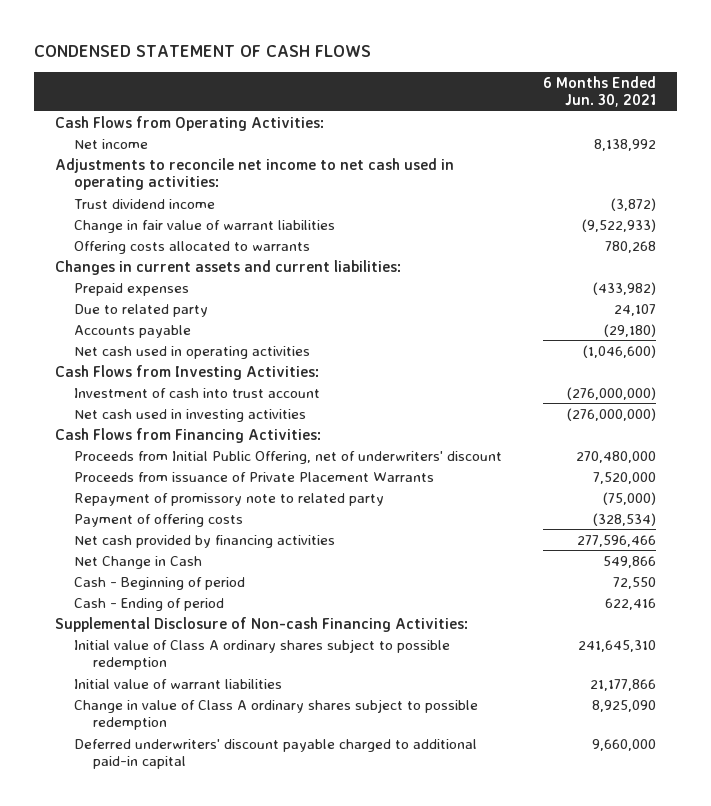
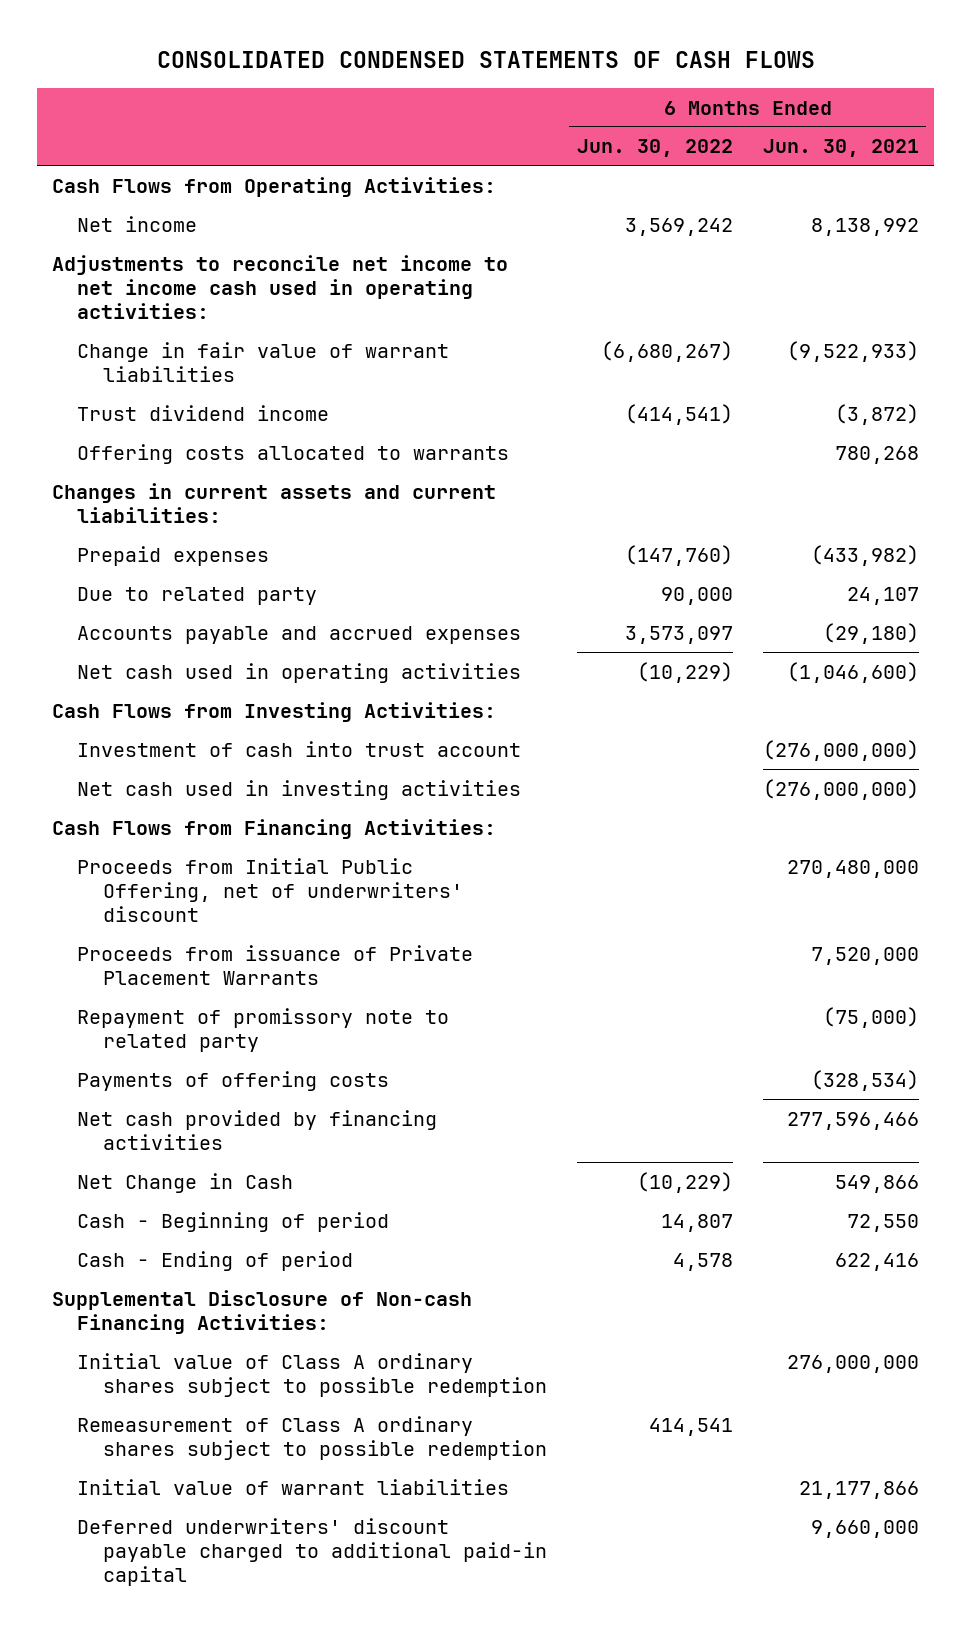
- CONDENSED STATEMENT OF CASH FLOWS
+ CONSOLIDATED CONDENSED STATEMENTS OF CASH FLOWS
- | 6 Months Ended Jun. 30, 2021
+ | 6 Months Ended Jun. 30, 2022 | 6 Months Ended Jun. 30, 2021
- Adjustments to reconcile net income to net cash used in operating activities:
+ Adjustments to reconcile net income to net income cash used in operating activities:
moved down: Trust dividend income | (414,541) | (3,872)
- Accounts payable | (29,180)
+ Accounts payable and accrued expenses | 3,573,097 | (29,180)
- Payment of offering costs | (328,534)
+ Payments of offering costs | | (328,534)
- Initial value of Class A ordinary shares subject to possible redemption | 241,645,310
+ Initial value of Class A ordinary shares subject to possible redemption | | 276,000,000
+ Remeasurement of Class A ordinary shares subject to possible redemption | 414,541 |
- Change in value of Class A ordinary shares subject to possible redemption | 8,925,090

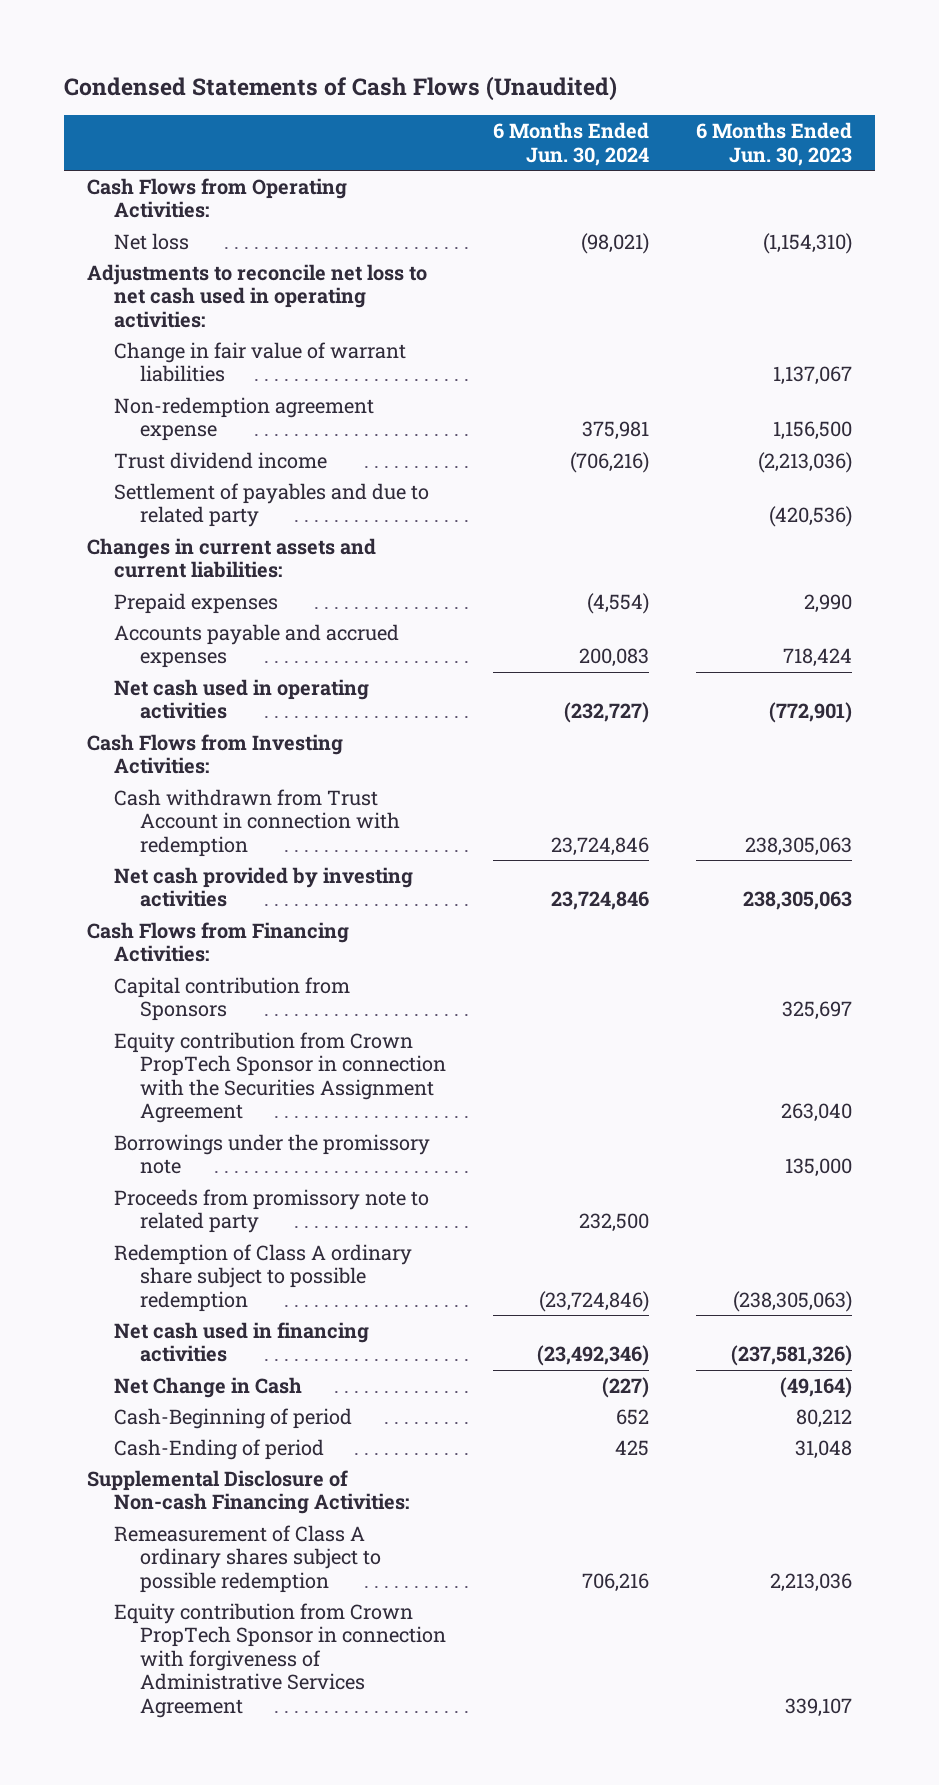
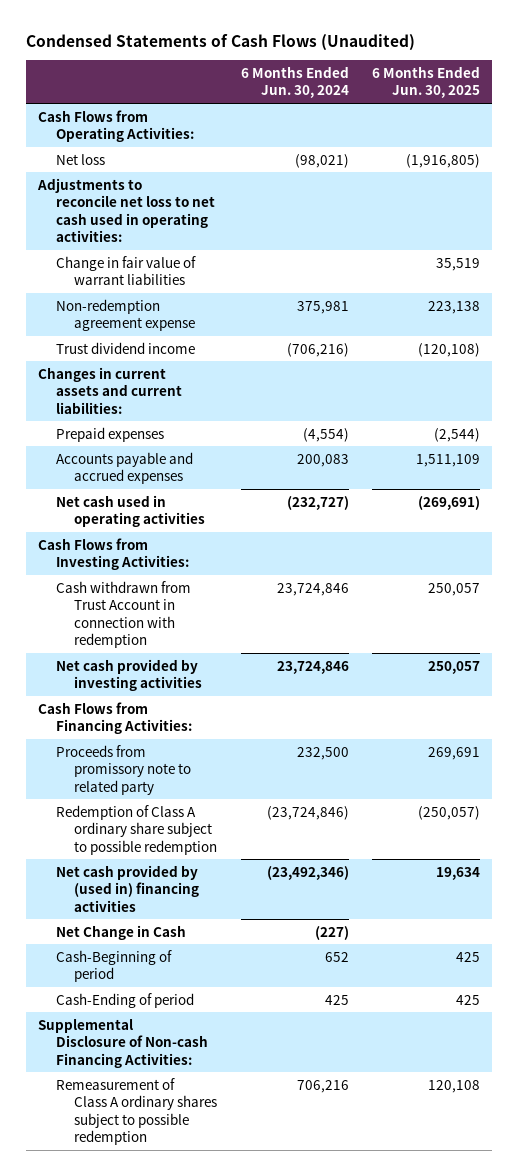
- | 6 Months Ended Jun. 30, 2024 | 6 Months Ended Jun. 30, 2023
+ | 6 Months Ended Jun. 30, 2024 | 6 Months Ended Jun. 30, 2025
- Settlement of payables and due to related party | | (420,536)
- Capital contribution from Sponsors | | 325,697
- Equity contribution from Crown PropTech Sponsor in connection with the Securities Assignment Agreement | | 263,040
- Borrowings under the promissory note | | 135,000
- Net cash used in financing activities | (23,492,346) | (237,581,326)
+ Net cash provided by (used in) financing activities | (23,492,346) | 19,634
- Equity contribution from Crown PropTech Sponsor in connection with forgiveness of Administrative Services Agreement | | 339,107

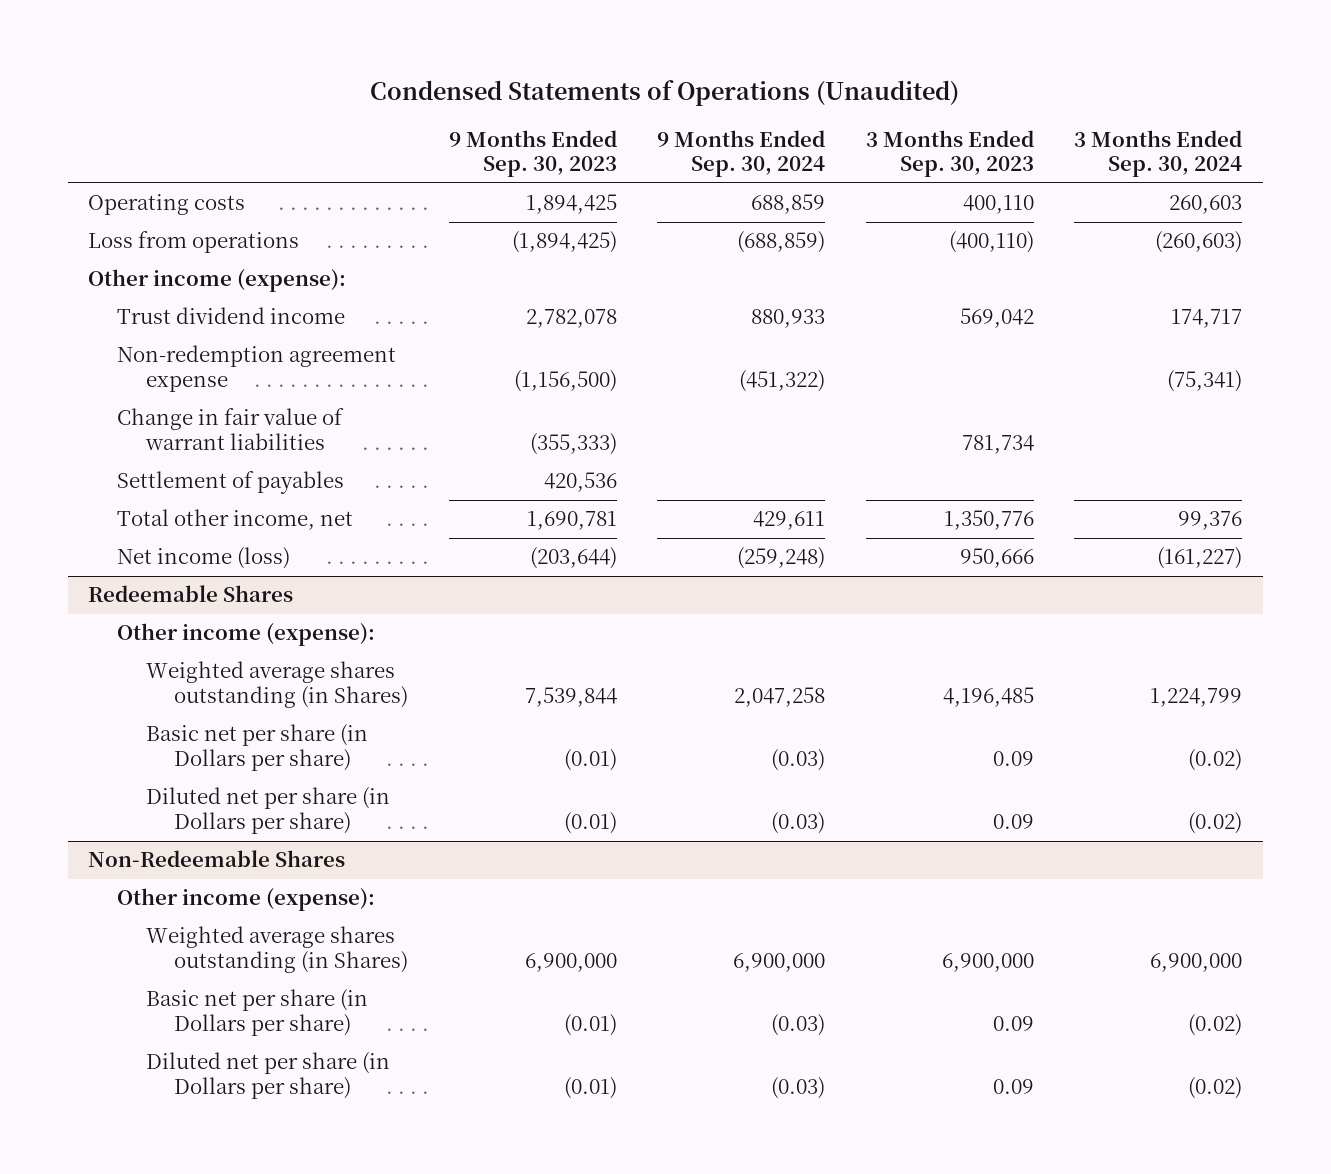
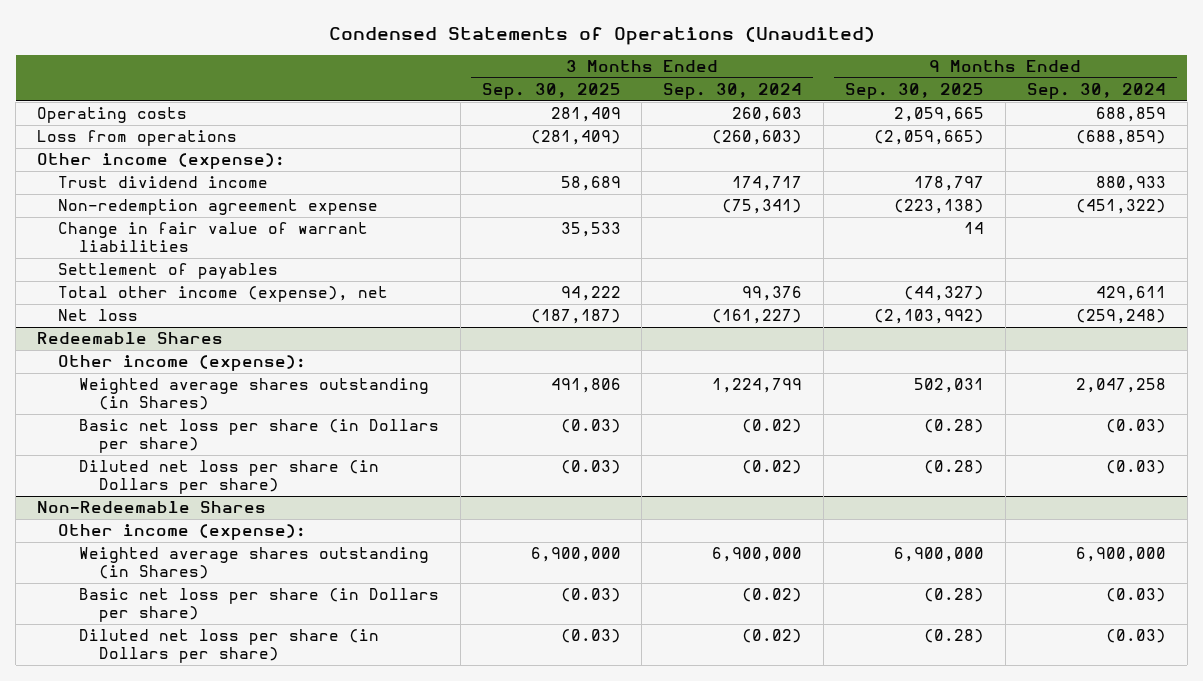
- | 9 Months Ended Sep. 30, 2023 | 9 Months Ended Sep. 30, 2024 | 3 Months Ended Sep. 30, 2023 | 3 Months Ended Sep. 30, 2024
+ | 3 Months Ended Sep. 30, 2025 | 3 Months Ended Sep. 30, 2024 | 9 Months Ended Sep. 30, 2025 | 9 Months Ended Sep. 30, 2024
- Total other income, net | 1,690,781 | 429,611 | 1,350,776 | 99,376
- Net income (loss) | (203,644) | (259,248) | 950,666 | (161,227)
+ Total other income (expense), net | 94,222 | 99,376 | (44,327) | 429,611
+ Net loss | (187,187) | (161,227) | (2,103,992) | (259,248)
@ Redeemable Shares
- Basic net per share (in Dollars per share) | (0.01) | (0.03) | 0.09 | (0.02)
- Diluted net per share (in Dollars per share) | (0.01) | (0.03) | 0.09 | (0.02)
+ Basic net loss per share (in Dollars per share) | (0.03) | (0.02) | (0.28) | (0.03)
+ Diluted net loss per share (in Dollars per share) | (0.03) | (0.02) | (0.28) | (0.03)
@ Non-Redeemable Shares
- Basic net per share (in Dollars per share) | (0.01) | (0.03) | 0.09 | (0.02)
- Diluted net per share (in Dollars per share) | (0.01) | (0.03) | 0.09 | (0.02)
+ Basic net loss per share (in Dollars per share) | (0.03) | (0.02) | (0.28) | (0.03)
+ Diluted net loss per share (in Dollars per share) | (0.03) | (0.02) | (0.28) | (0.03)

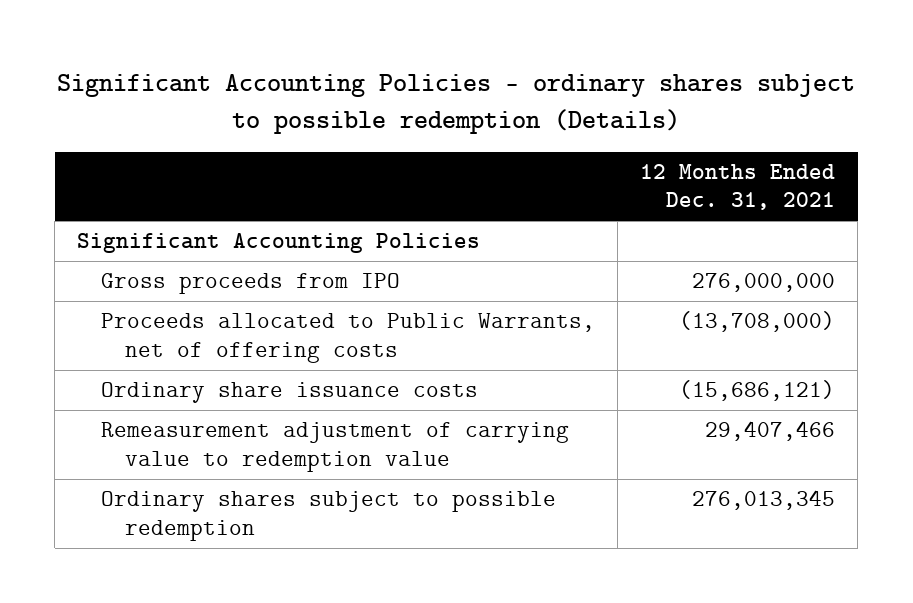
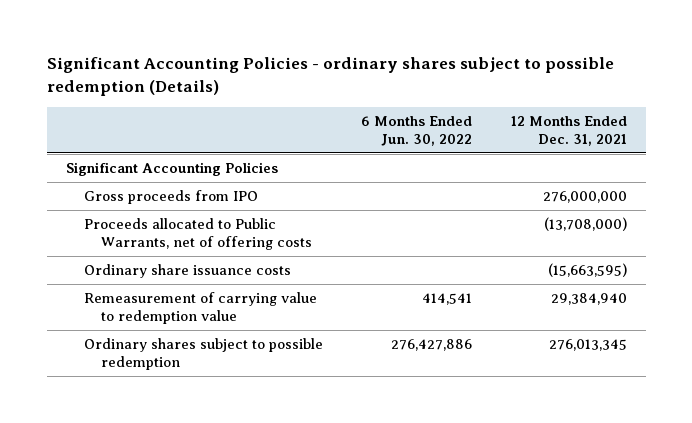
- | 12 Months Ended Dec. 31, 2021
+ | 6 Months Ended Jun. 30, 2022 | 12 Months Ended Dec. 31, 2021
- Ordinary share issuance costs | (15,686,121)
- Remeasurement adjustment of carrying value to redemption value | 29,407,466
+ Ordinary share issuance costs | | (15,663,595)
+ Remeasurement of carrying value to redemption value | 414,541 | 29,384,940

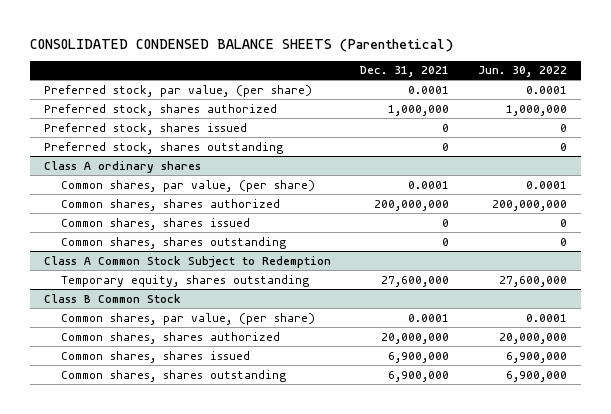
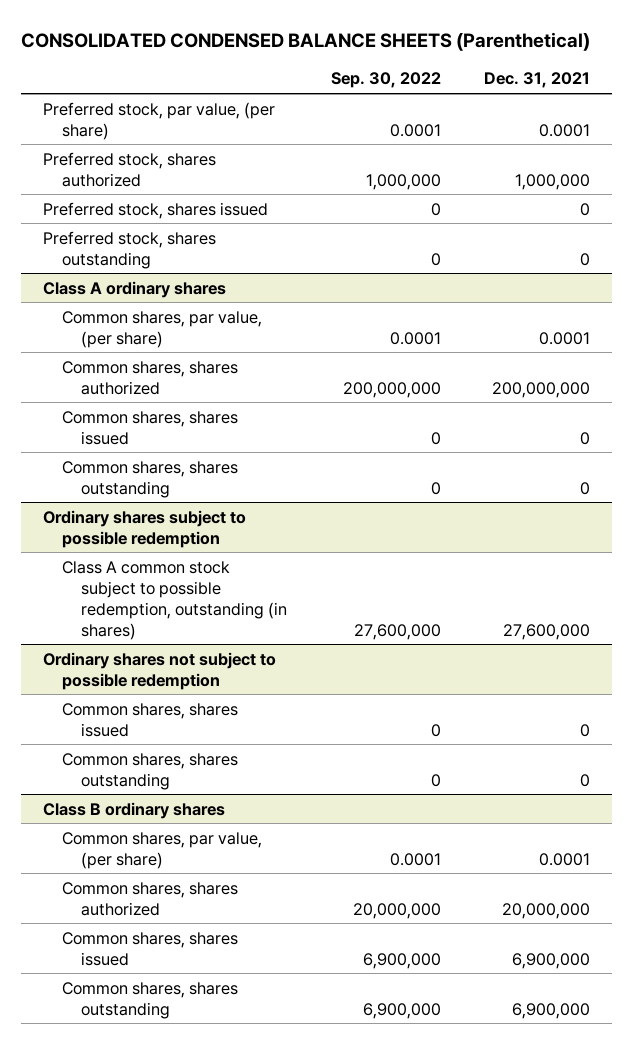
- | Dec. 31, 2021 | Jun. 30, 2022
+ | Sep. 30, 2022 | Dec. 31, 2021
- Class A Common Stock Subject to Redemption
- Temporary equity, shares outstanding | 27,600,000 | 27,600,000
- Class B Common Stock
+ Ordinary shares subject to possible redemption
+ Class A common stock subject to possible redemption, outstanding (in shares) | 27,600,000 | 27,600,000
+ Ordinary shares not subject to possible redemption
+ Common shares, shares issued | 0 | 0
+ Common shares, shares outstanding | 0 | 0
+ Class B ordinary shares

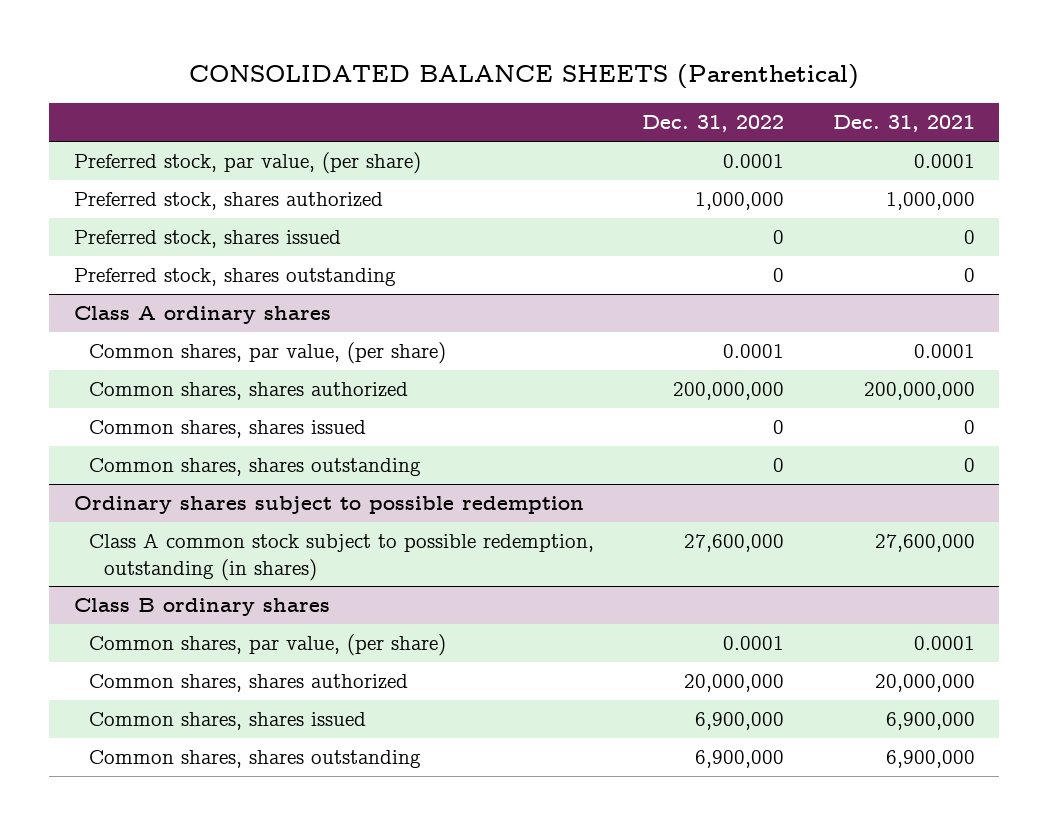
- CONSOLIDATED CONDENSED BALANCE SHEETS (Parenthetical)
+ CONSOLIDATED BALANCE SHEETS (Parenthetical)
- | Sep. 30, 2022 | Dec. 31, 2021
+ | Dec. 31, 2022 | Dec. 31, 2021
- Ordinary shares not subject to possible redemption
- Common shares, shares issued | 0 | 0
- Common shares, shares outstanding | 0 | 0

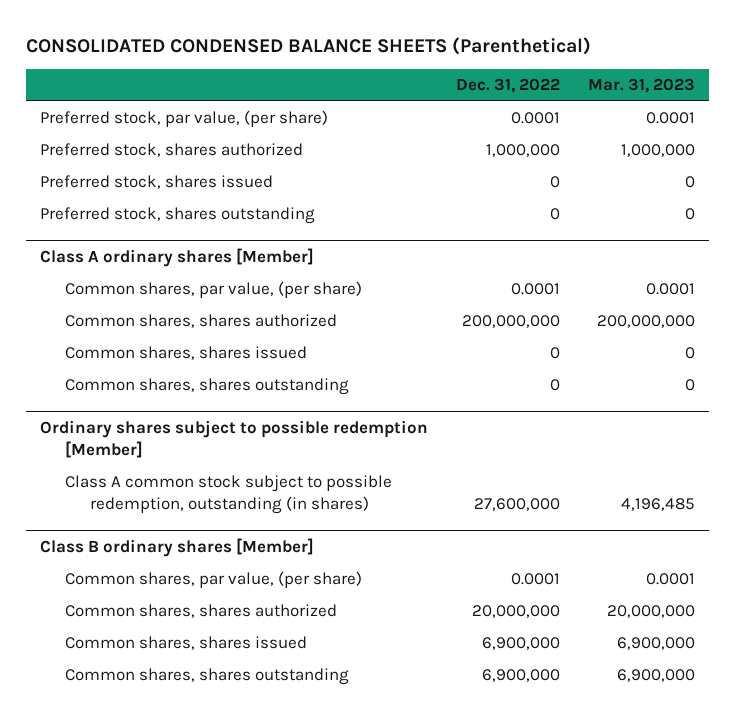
- CONSOLIDATED BALANCE SHEETS (Parenthetical)
+ CONSOLIDATED CONDENSED BALANCE SHEETS (Parenthetical)
- | Dec. 31, 2022 | Dec. 31, 2021
+ | Dec. 31, 2022 | Mar. 31, 2023
- Class A ordinary shares
+ Class A ordinary shares [Member]
- Ordinary shares subject to possible redemption
+ Ordinary shares subject to possible redemption [Member]
- Class B ordinary shares
+ Class B ordinary shares [Member]

